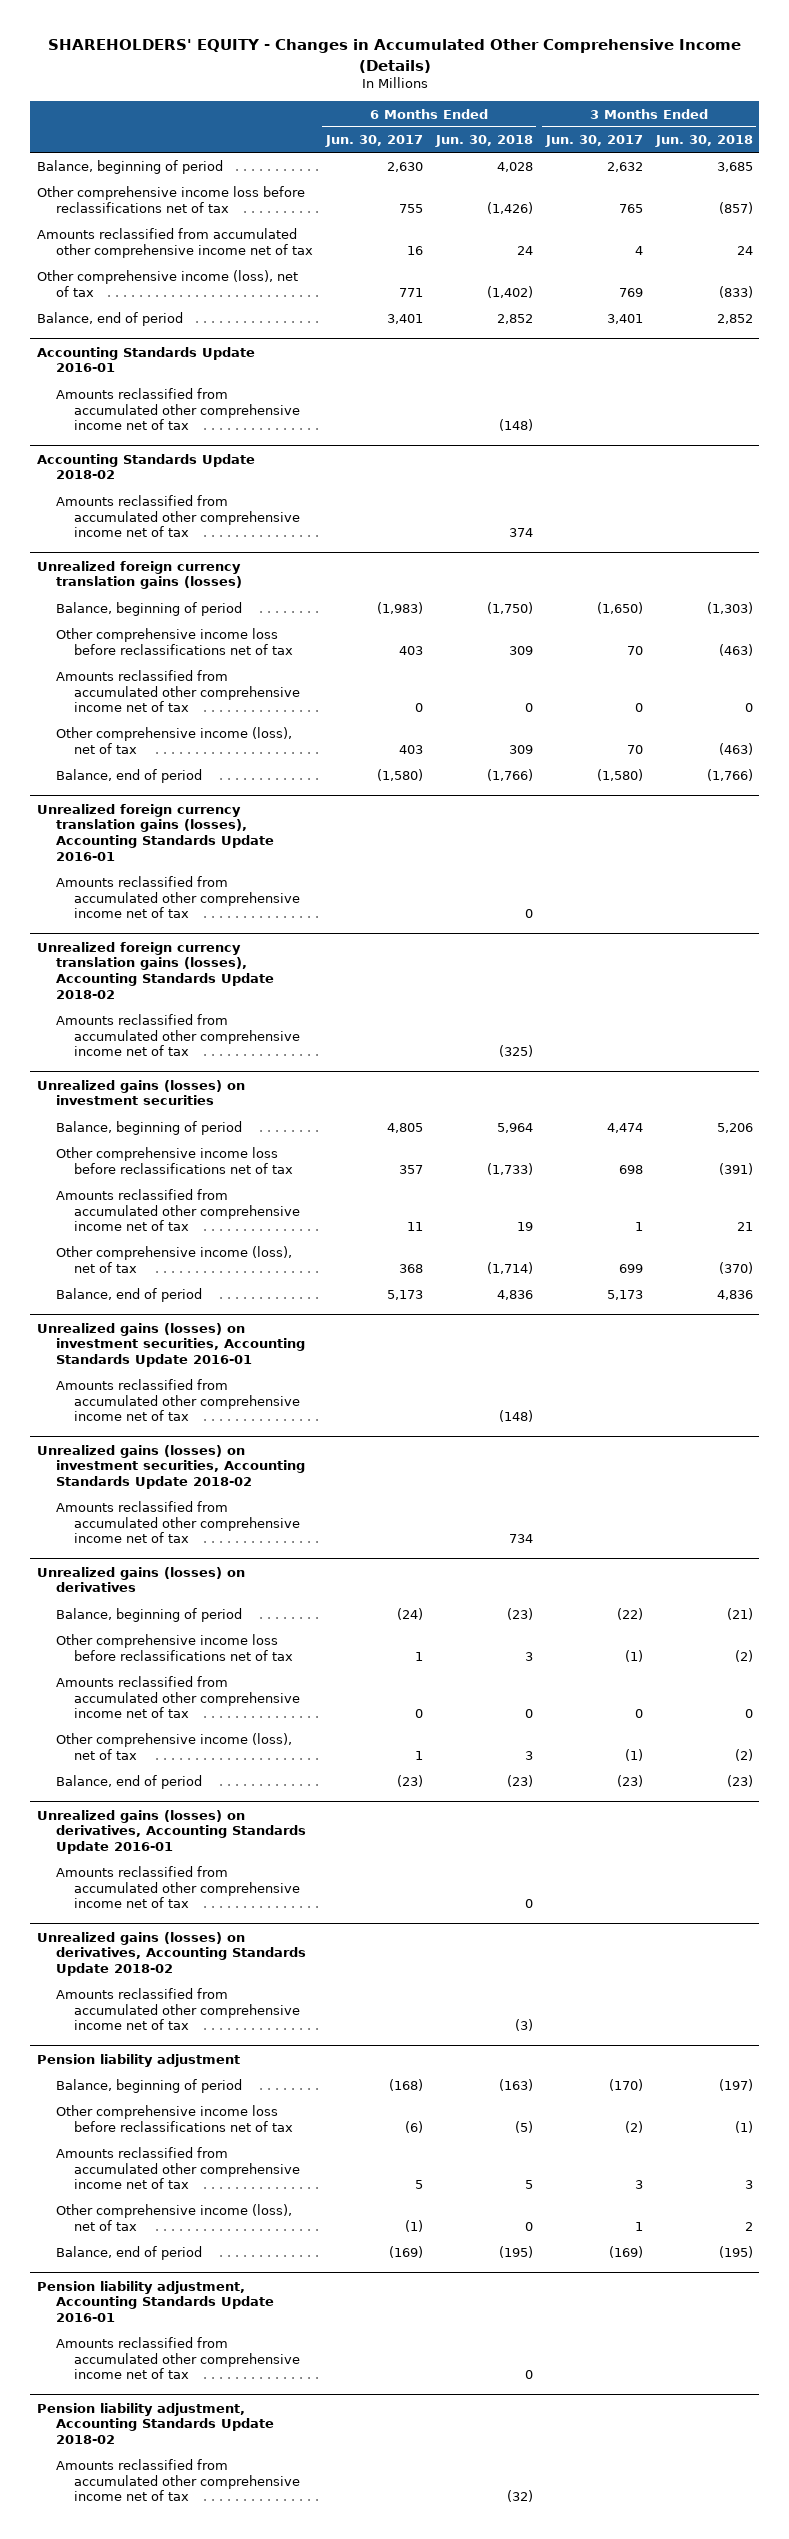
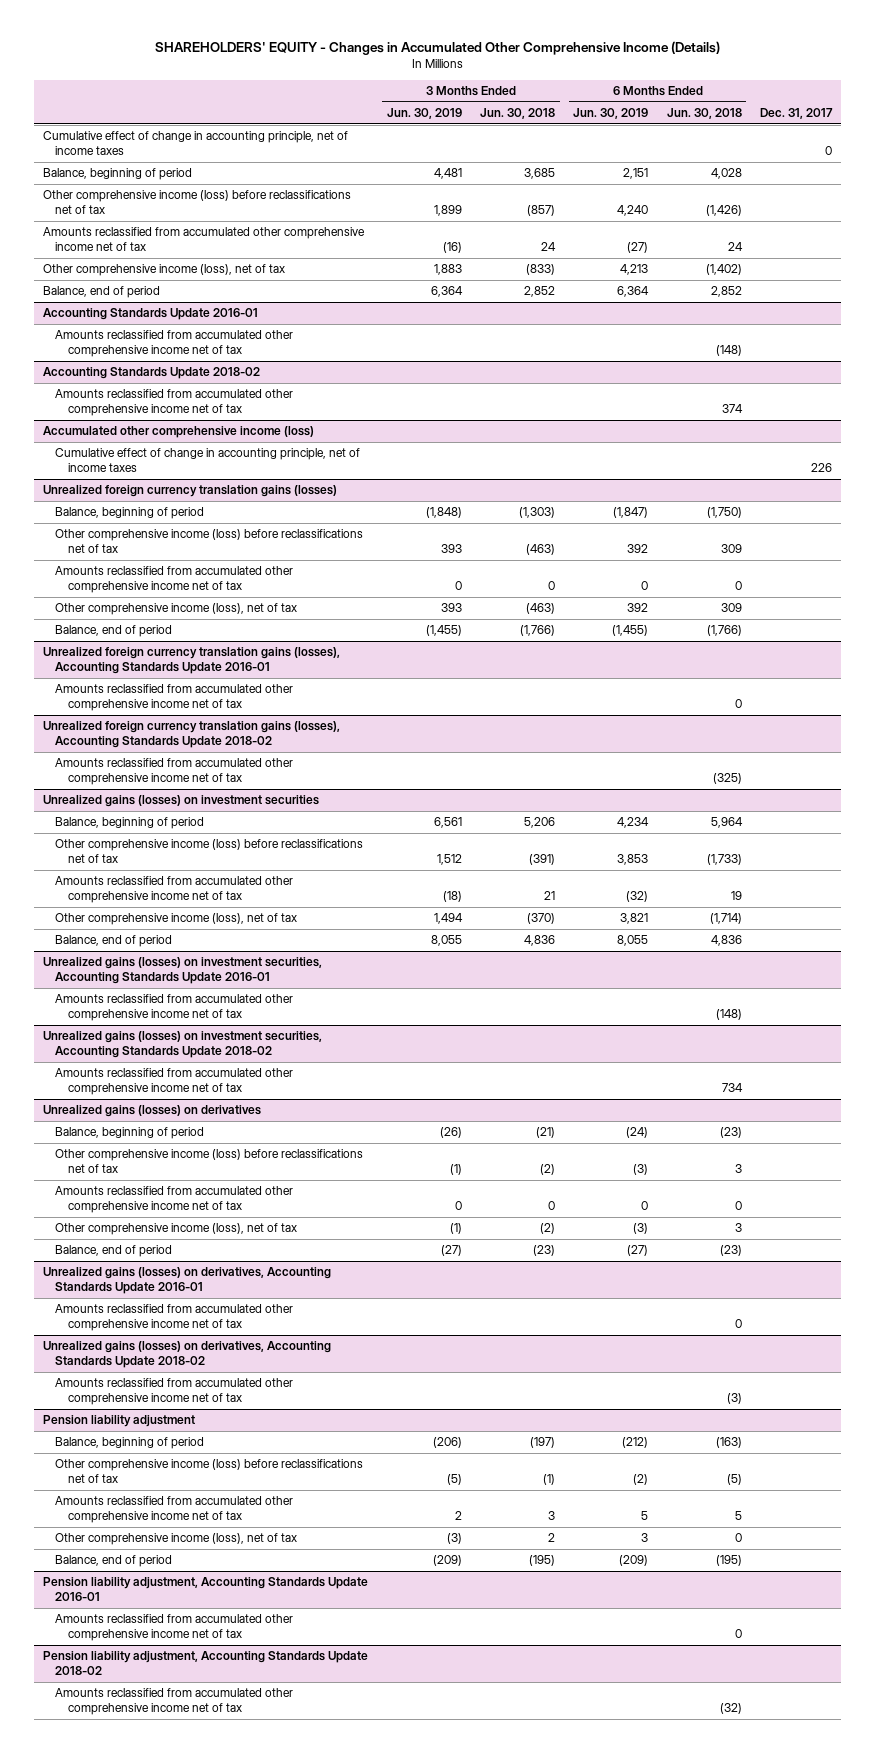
- | 6 Months Ended Jun. 30, 2017 | 6 Months Ended Jun. 30, 2018 | 3 Months Ended Jun. 30, 2017 | 3 Months Ended Jun. 30, 2018
+ | 3 Months Ended Jun. 30, 2019 | 3 Months Ended Jun. 30, 2018 | 6 Months Ended Jun. 30, 2019 | 6 Months Ended Jun. 30, 2018 | Dec. 31, 2017
+ Cumulative effect of change in accounting principle, net of income taxes | | | | | 0
- Other comprehensive income loss before reclassifications net of tax | 755 | (1,426) | 765 | (857)
+ Other comprehensive income (loss) before reclassifications net of tax | 1,899 | (857) | 4,240 | (1,426) |
+ Accumulated other comprehensive income (loss)
+ Cumulative effect of change in accounting principle, net of income taxes | | | | | 226
@ Unrealized foreign currency translation gains (losses)
- Other comprehensive income loss before reclassifications net of tax | 403 | 309 | 70 | (463)
+ Other comprehensive income (loss) before reclassifications net of tax | 393 | (463) | 392 | 309 |
@ Unrealized gains (losses) on investment securities
- Other comprehensive income loss before reclassifications net of tax | 357 | (1,733) | 698 | (391)
+ Other comprehensive income (loss) before reclassifications net of tax | 1,512 | (391) | 3,853 | (1,733) |
@ Unrealized gains (losses) on derivatives
- Other comprehensive income loss before reclassifications net of tax | 1 | 3 | (1) | (2)
+ Other comprehensive income (loss) before reclassifications net of tax | (1) | (2) | (3) | 3 |
@ Pension liability adjustment
- Other comprehensive income loss before reclassifications net of tax | (6) | (5) | (2) | (1)
+ Other comprehensive income (loss) before reclassifications net of tax | (5) | (1) | (2) | (5) |

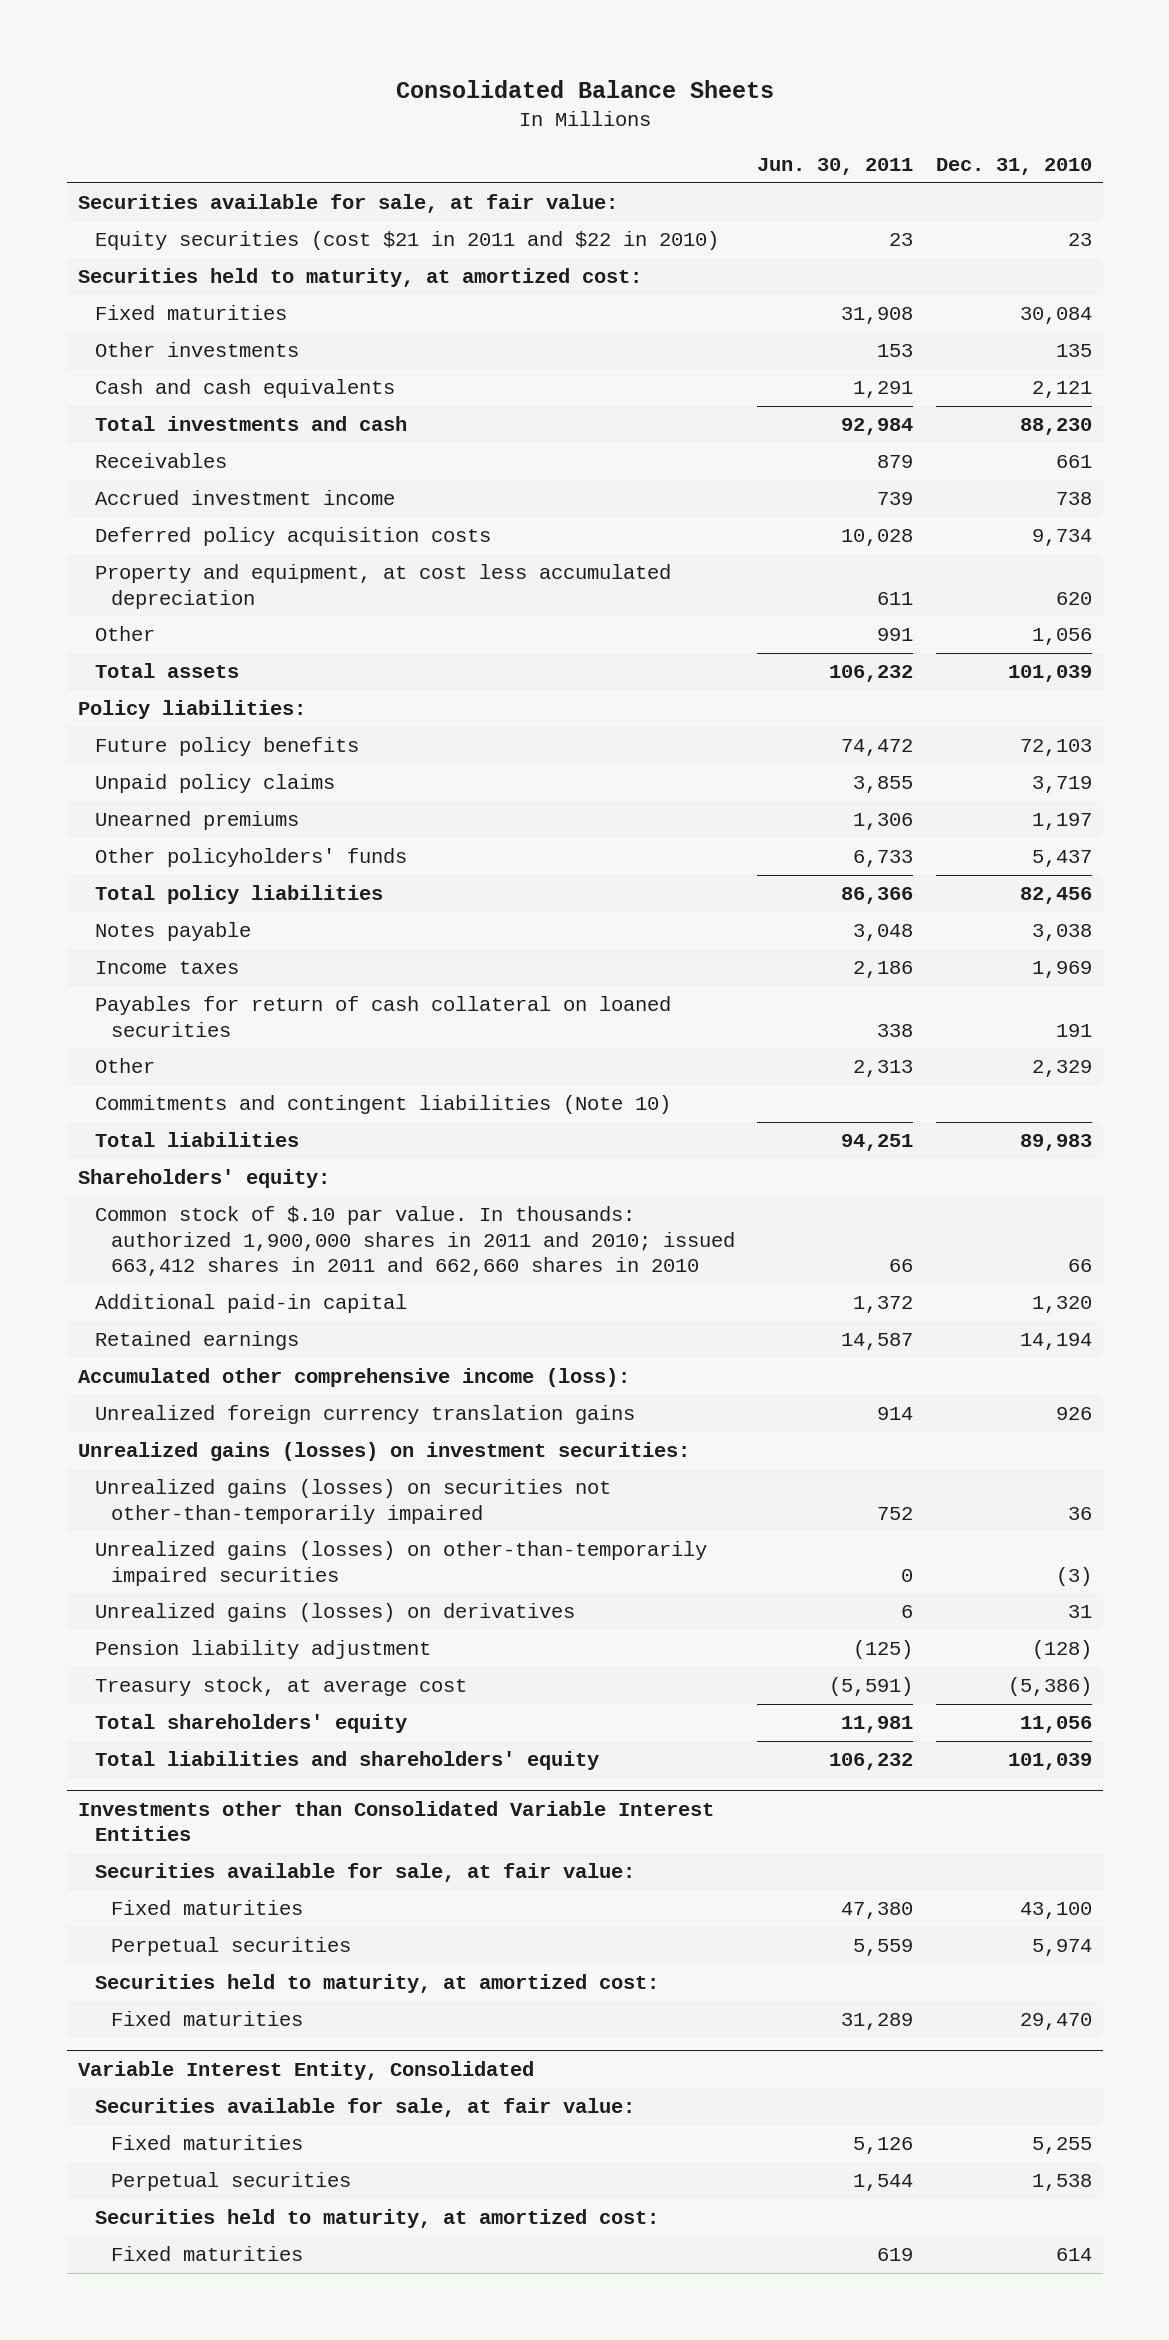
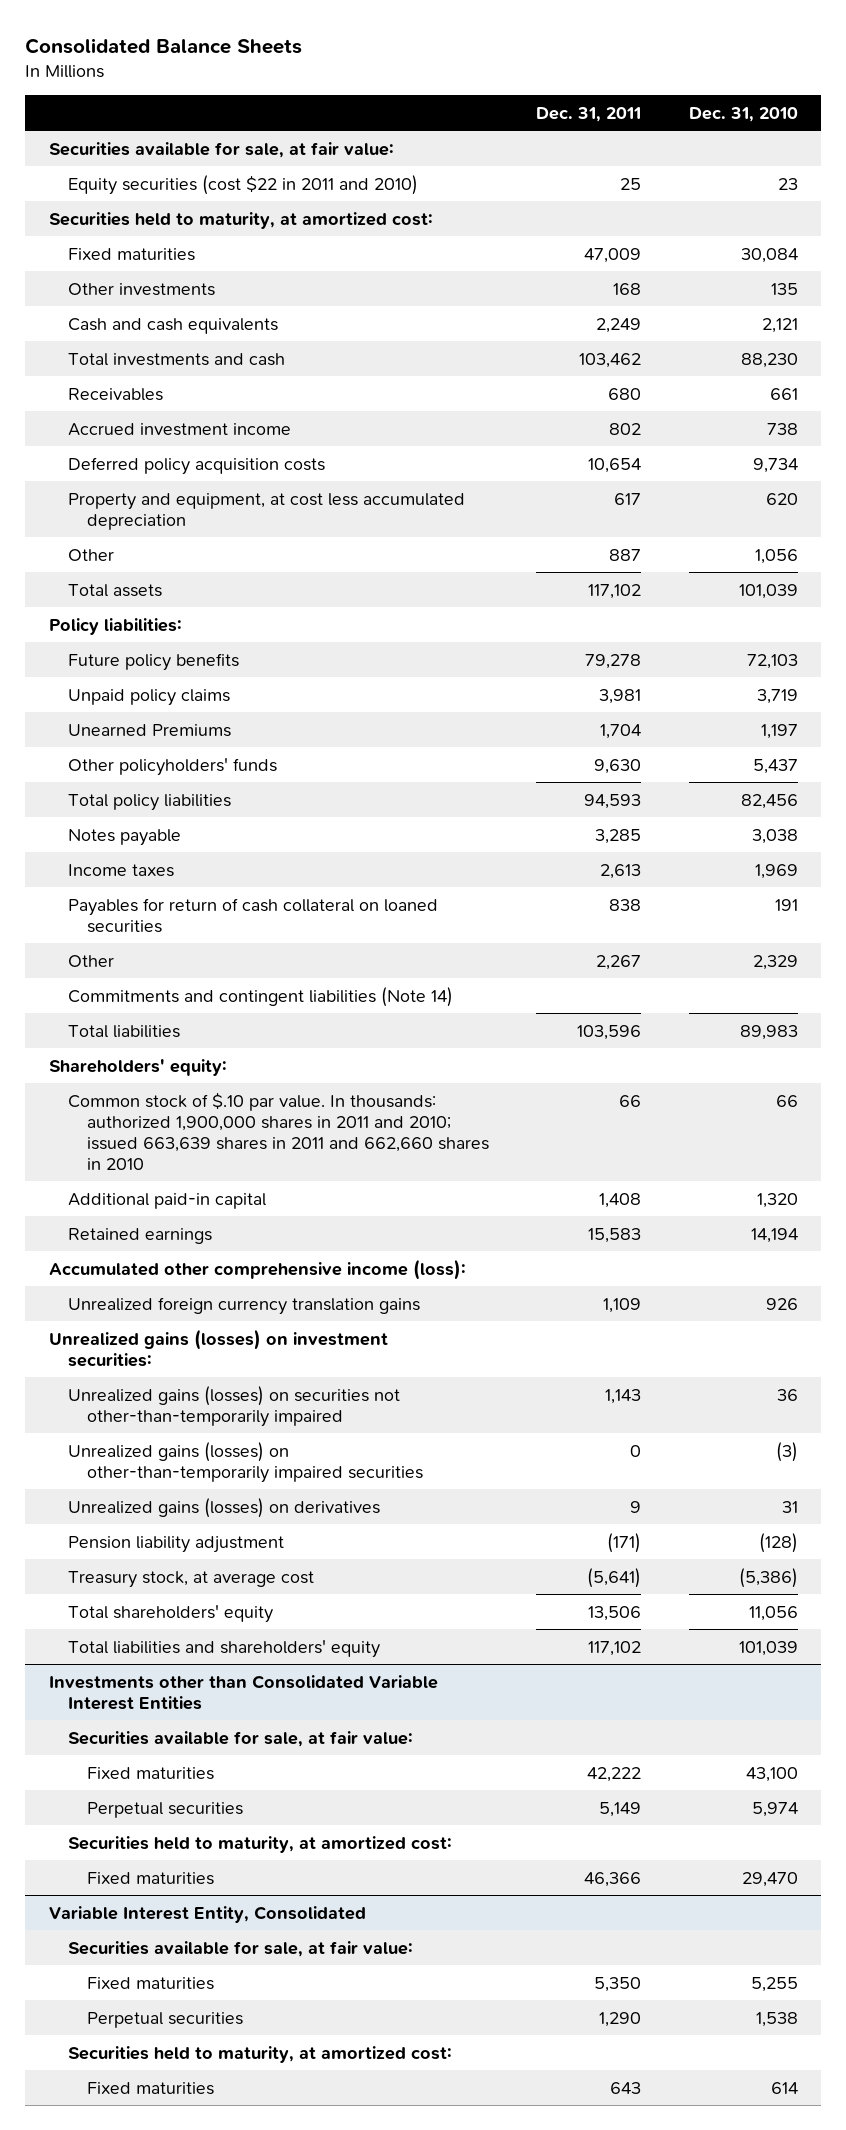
- | Jun. 30, 2011 | Dec. 31, 2010
+ | Dec. 31, 2011 | Dec. 31, 2010
- Equity securities (cost $21 in 2011 and $22 in 2010) | 23 | 23
+ Equity securities (cost $22 in 2011 and 2010) | 25 | 23
- Unearned premiums | 1,306 | 1,197
+ Unearned Premiums | 1,704 | 1,197
- Commitments and contingent liabilities (Note 10)
+ Commitments and contingent liabilities (Note 14)
- Common stock of $.10 par value. In thousands: authorized 1,900,000 shares in 2011 and 2010; issued 663,412 shares in 2011 and 662,660 shares in 2010 | 66 | 66
+ Common stock of $.10 par value. In thousands: authorized 1,900,000 shares in 2011 and 2010; issued 663,639 shares in 2011 and 662,660 shares in 2010 | 66 | 66

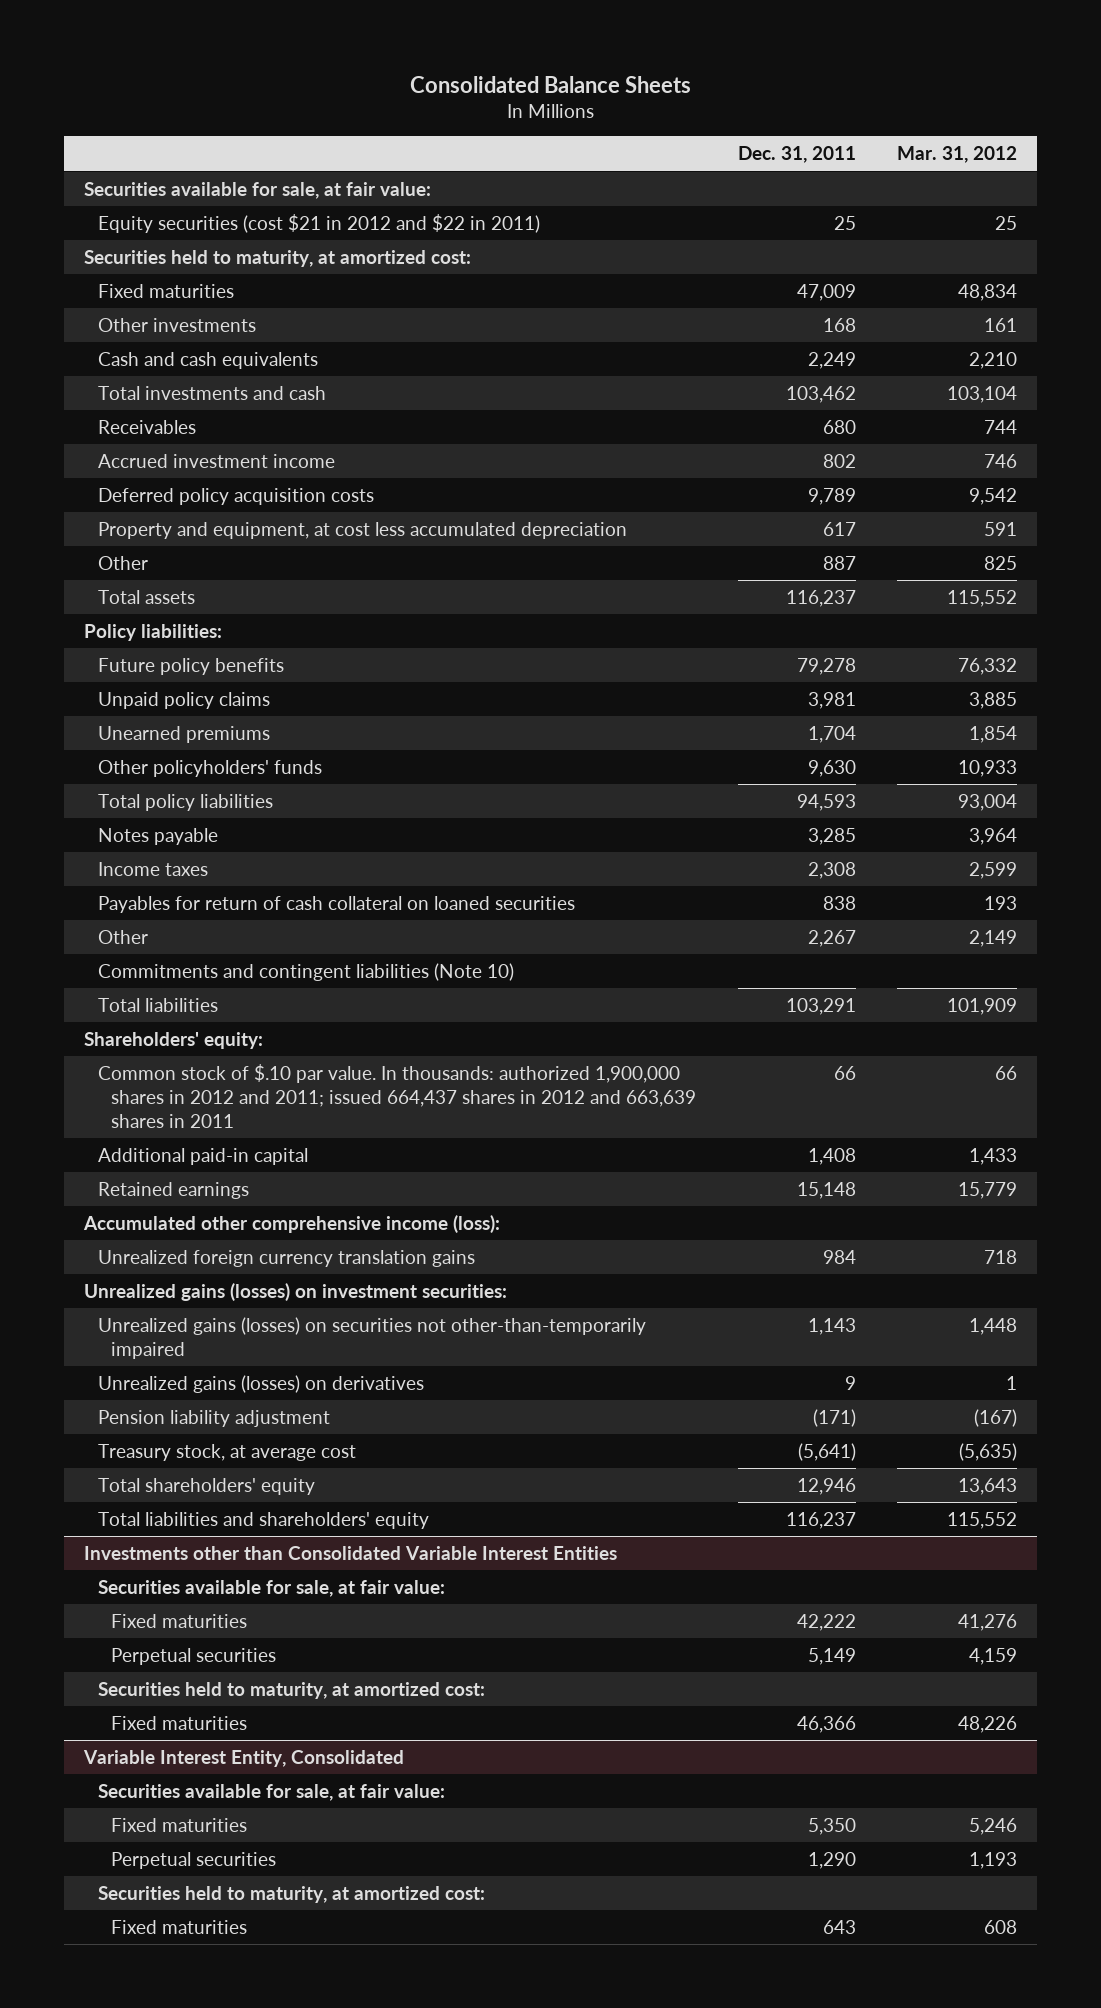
- | Dec. 31, 2011 | Dec. 31, 2010
+ | Dec. 31, 2011 | Mar. 31, 2012
- Equity securities (cost $22 in 2011 and 2010) | 25 | 23
+ Equity securities (cost $21 in 2012 and $22 in 2011) | 25 | 25
- Deferred policy acquisition costs | 10,654 | 9,734
+ Deferred policy acquisition costs | 9,789 | 9,542
- Total assets | 117,102 | 101,039
+ Total assets | 116,237 | 115,552
- Unearned Premiums | 1,704 | 1,197
+ Unearned premiums | 1,704 | 1,854
- Income taxes | 2,613 | 1,969
+ Income taxes | 2,308 | 2,599
- Commitments and contingent liabilities (Note 14)
- Total liabilities | 103,596 | 89,983
+ Commitments and contingent liabilities (Note 10)
+ Total liabilities | 103,291 | 101,909
- Common stock of $.10 par value. In thousands: authorized 1,900,000 shares in 2011 and 2010; issued 663,639 shares in 2011 and 662,660 shares in 2010 | 66 | 66
+ Common stock of $.10 par value. In thousands: authorized 1,900,000 shares in 2012 and 2011; issued 664,437 shares in 2012 and 663,639 shares in 2011 | 66 | 66
- Retained earnings | 15,583 | 14,194
+ Retained earnings | 15,148 | 15,779
- Unrealized foreign currency translation gains | 1,109 | 926
+ Unrealized foreign currency translation gains | 984 | 718
- Unrealized gains (losses) on other-than-temporarily impaired securities | 0 | (3)
- Total shareholders' equity | 13,506 | 11,056
- Total liabilities and shareholders' equity | 117,102 | 101,039
+ Total shareholders' equity | 12,946 | 13,643
+ Total liabilities and shareholders' equity | 116,237 | 115,552

